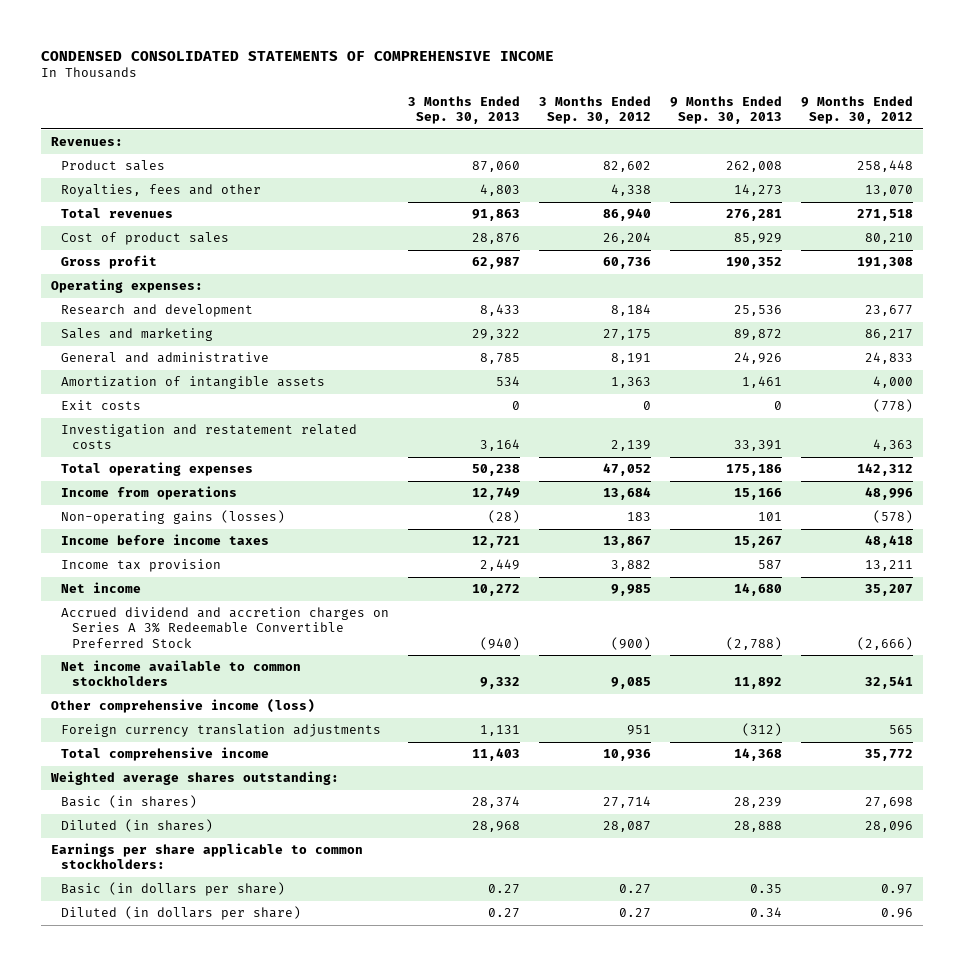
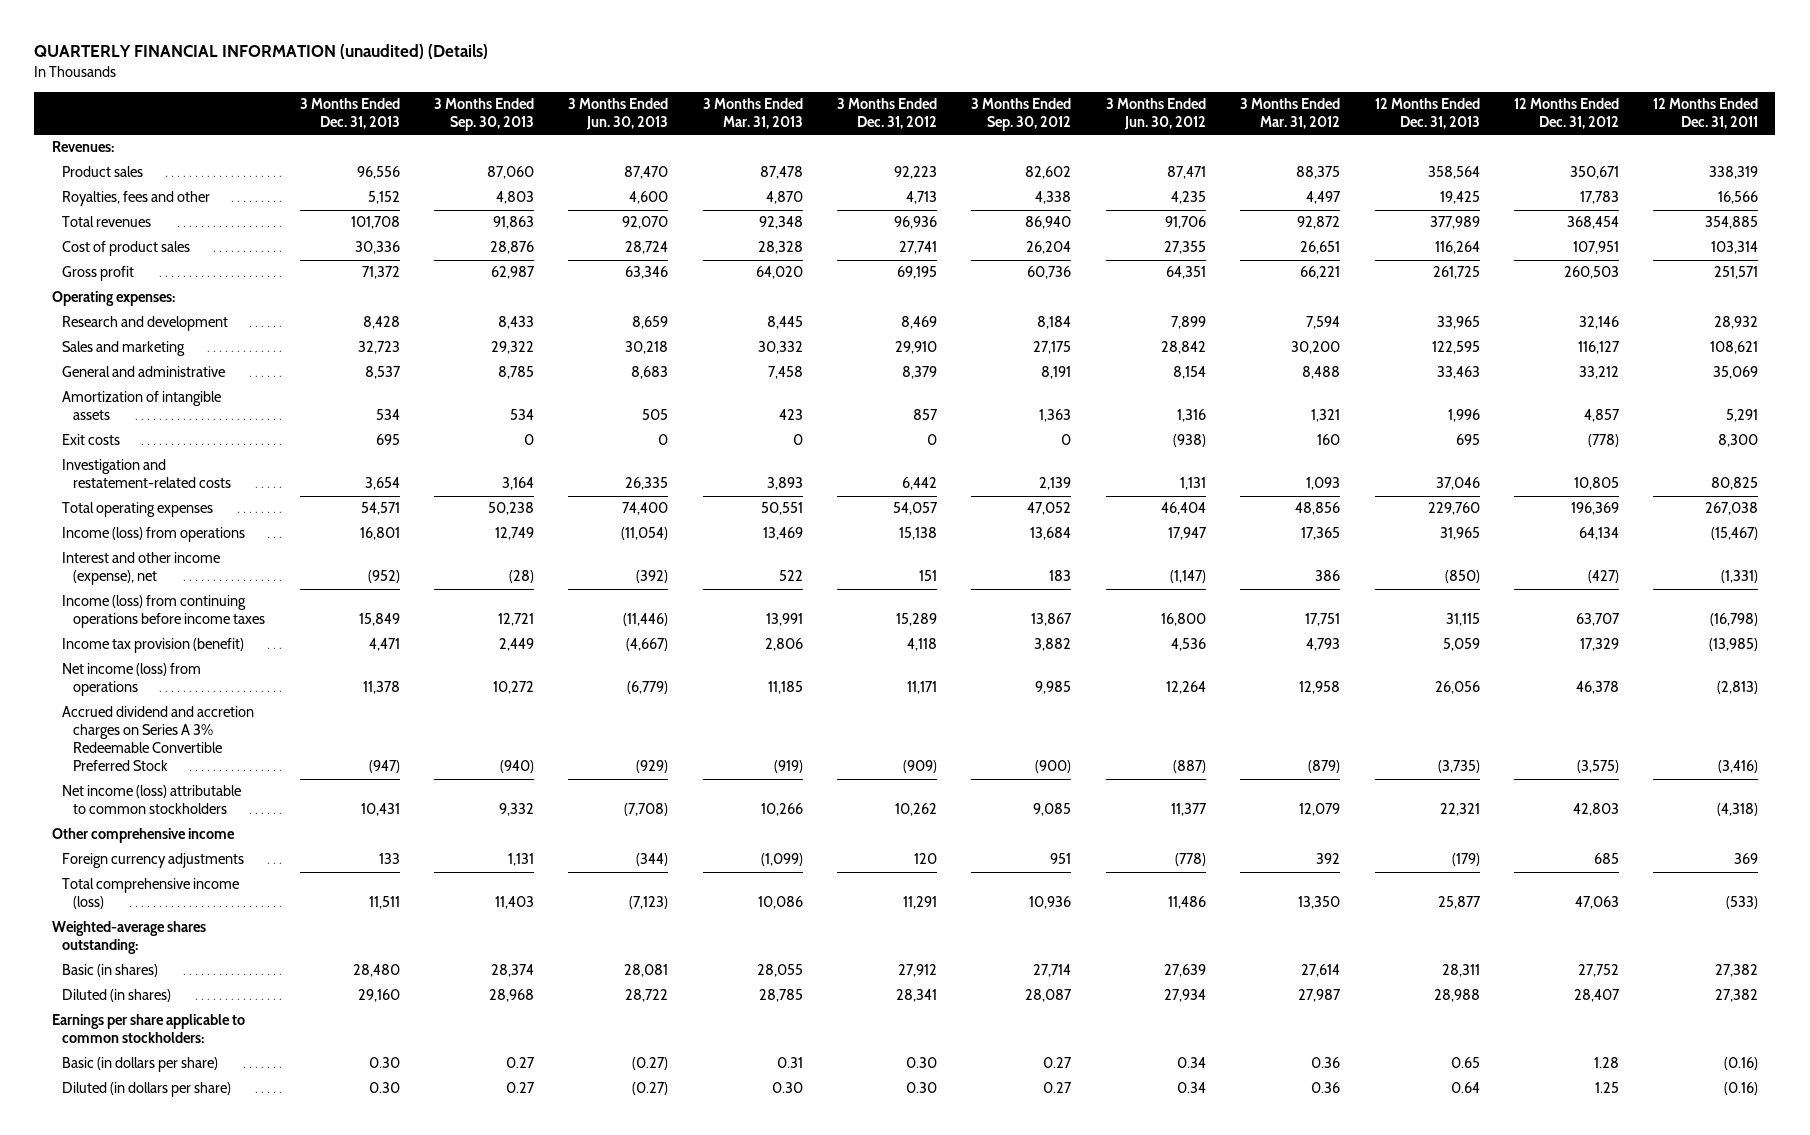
- CONDENSED CONSOLIDATED STATEMENTS OF COMPREHENSIVE INCOME
+ QUARTERLY FINANCIAL INFORMATION (unaudited) (Details)
- | 3 Months Ended Sep. 30, 2013 | 3 Months Ended Sep. 30, 2012 | 9 Months Ended Sep. 30, 2013 | 9 Months Ended Sep. 30, 2012
+ | 3 Months Ended Dec. 31, 2013 | 3 Months Ended Sep. 30, 2013 | 3 Months Ended Jun. 30, 2013 | 3 Months Ended Mar. 31, 2013 | 3 Months Ended Dec. 31, 2012 | 3 Months Ended Sep. 30, 2012 | 3 Months Ended Jun. 30, 2012 | 3 Months Ended Mar. 31, 2012 | 12 Months Ended Dec. 31, 2013 | 12 Months Ended Dec. 31, 2012 | 12 Months Ended Dec. 31, 2011
- Investigation and restatement related costs | 3,164 | 2,139 | 33,391 | 4,363
+ Investigation and restatement-related costs | 3,654 | 3,164 | 26,335 | 3,893 | 6,442 | 2,139 | 1,131 | 1,093 | 37,046 | 10,805 | 80,825
- Income from operations | 12,749 | 13,684 | 15,166 | 48,996
- Non-operating gains (losses) | (28) | 183 | 101 | (578)
- Income before income taxes | 12,721 | 13,867 | 15,267 | 48,418
- Income tax provision | 2,449 | 3,882 | 587 | 13,211
- Net income | 10,272 | 9,985 | 14,680 | 35,207
+ Income (loss) from operations | 16,801 | 12,749 | (11,054) | 13,469 | 15,138 | 13,684 | 17,947 | 17,365 | 31,965 | 64,134 | (15,467)
+ Interest and other income (expense), net | (952) | (28) | (392) | 522 | 151 | 183 | (1,147) | 386 | (850) | (427) | (1,331)
+ Income (loss) from continuing operations before income taxes | 15,849 | 12,721 | (11,446) | 13,991 | 15,289 | 13,867 | 16,800 | 17,751 | 31,115 | 63,707 | (16,798)
+ Income tax provision (benefit) | 4,471 | 2,449 | (4,667) | 2,806 | 4,118 | 3,882 | 4,536 | 4,793 | 5,059 | 17,329 | (13,985)
+ Net income (loss) from operations | 11,378 | 10,272 | (6,779) | 11,185 | 11,171 | 9,985 | 12,264 | 12,958 | 26,056 | 46,378 | (2,813)
- Net income available to common stockholders | 9,332 | 9,085 | 11,892 | 32,541
- Other comprehensive income (loss)
- Foreign currency translation adjustments | 1,131 | 951 | (312) | 565
- Total comprehensive income | 11,403 | 10,936 | 14,368 | 35,772
- Weighted average shares outstanding:
+ Net income (loss) attributable to common stockholders | 10,431 | 9,332 | (7,708) | 10,266 | 10,262 | 9,085 | 11,377 | 12,079 | 22,321 | 42,803 | (4,318)
+ Other comprehensive income
+ Foreign currency adjustments | 133 | 1,131 | (344) | (1,099) | 120 | 951 | (778) | 392 | (179) | 685 | 369
+ Total comprehensive income (loss) | 11,511 | 11,403 | (7,123) | 10,086 | 11,291 | 10,936 | 11,486 | 13,350 | 25,877 | 47,063 | (533)
+ Weighted-average shares outstanding:

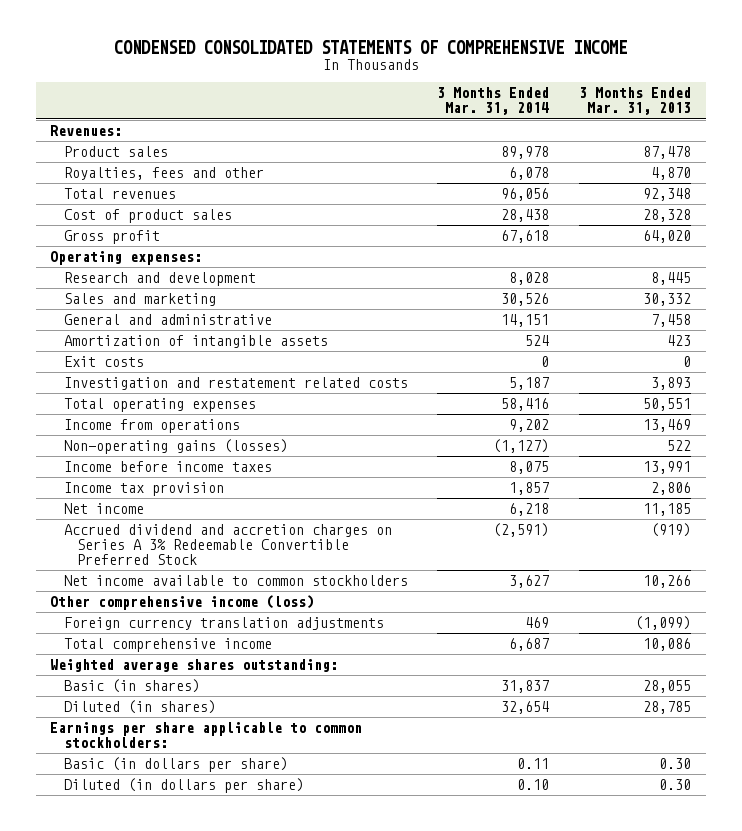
- QUARTERLY FINANCIAL INFORMATION (unaudited) (Details)
+ CONDENSED CONSOLIDATED STATEMENTS OF COMPREHENSIVE INCOME
- | 3 Months Ended Dec. 31, 2013 | 3 Months Ended Sep. 30, 2013 | 3 Months Ended Jun. 30, 2013 | 3 Months Ended Mar. 31, 2013 | 3 Months Ended Dec. 31, 2012 | 3 Months Ended Sep. 30, 2012 | 3 Months Ended Jun. 30, 2012 | 3 Months Ended Mar. 31, 2012 | 12 Months Ended Dec. 31, 2013 | 12 Months Ended Dec. 31, 2012 | 12 Months Ended Dec. 31, 2011
+ | 3 Months Ended Mar. 31, 2014 | 3 Months Ended Mar. 31, 2013
- Investigation and restatement-related costs | 3,654 | 3,164 | 26,335 | 3,893 | 6,442 | 2,139 | 1,131 | 1,093 | 37,046 | 10,805 | 80,825
+ Investigation and restatement related costs | 5,187 | 3,893
- Income (loss) from operations | 16,801 | 12,749 | (11,054) | 13,469 | 15,138 | 13,684 | 17,947 | 17,365 | 31,965 | 64,134 | (15,467)
- Interest and other income (expense), net | (952) | (28) | (392) | 522 | 151 | 183 | (1,147) | 386 | (850) | (427) | (1,331)
- Income (loss) from continuing operations before income taxes | 15,849 | 12,721 | (11,446) | 13,991 | 15,289 | 13,867 | 16,800 | 17,751 | 31,115 | 63,707 | (16,798)
- Income tax provision (benefit) | 4,471 | 2,449 | (4,667) | 2,806 | 4,118 | 3,882 | 4,536 | 4,793 | 5,059 | 17,329 | (13,985)
- Net income (loss) from operations | 11,378 | 10,272 | (6,779) | 11,185 | 11,171 | 9,985 | 12,264 | 12,958 | 26,056 | 46,378 | (2,813)
+ Income from operations | 9,202 | 13,469
+ Non-operating gains (losses) | (1,127) | 522
+ Income before income taxes | 8,075 | 13,991
+ Income tax provision | 1,857 | 2,806
+ Net income | 6,218 | 11,185
- Net income (loss) attributable to common stockholders | 10,431 | 9,332 | (7,708) | 10,266 | 10,262 | 9,085 | 11,377 | 12,079 | 22,321 | 42,803 | (4,318)
- Other comprehensive income
- Foreign currency adjustments | 133 | 1,131 | (344) | (1,099) | 120 | 951 | (778) | 392 | (179) | 685 | 369
- Total comprehensive income (loss) | 11,511 | 11,403 | (7,123) | 10,086 | 11,291 | 10,936 | 11,486 | 13,350 | 25,877 | 47,063 | (533)
- Weighted-average shares outstanding:
+ Net income available to common stockholders | 3,627 | 10,266
+ Other comprehensive income (loss)
+ Foreign currency translation adjustments | 469 | (1,099)
+ Total comprehensive income | 6,687 | 10,086
+ Weighted average shares outstanding:
- Basic (in dollars per share) | 0.30 | 0.27 | (0.27) | 0.31 | 0.30 | 0.27 | 0.34 | 0.36 | 0.65 | 1.28 | (0.16)
+ Basic (in dollars per share) | 0.11 | 0.30

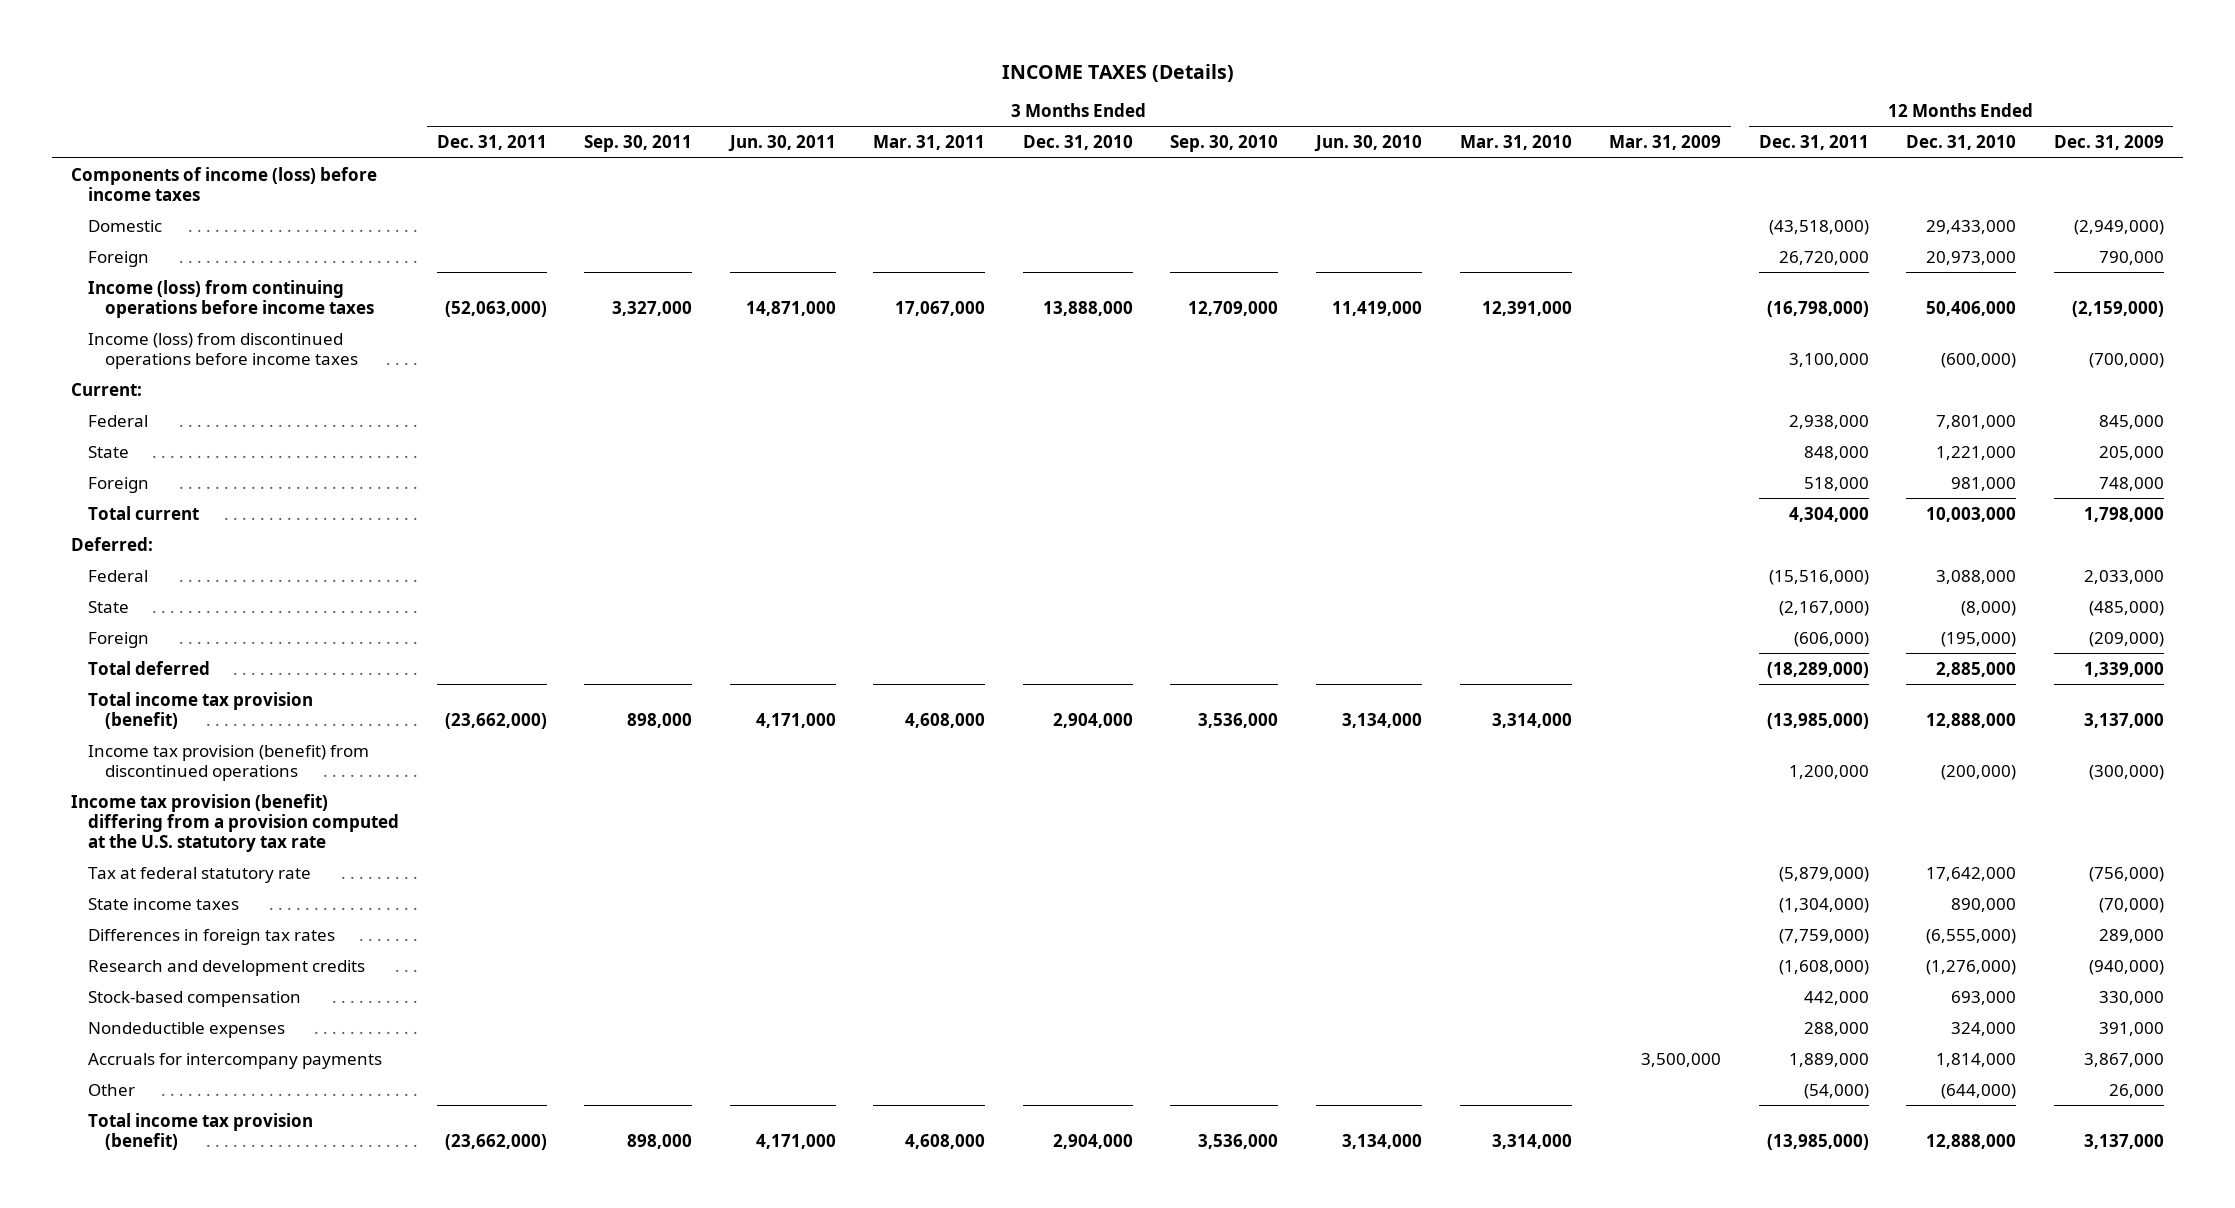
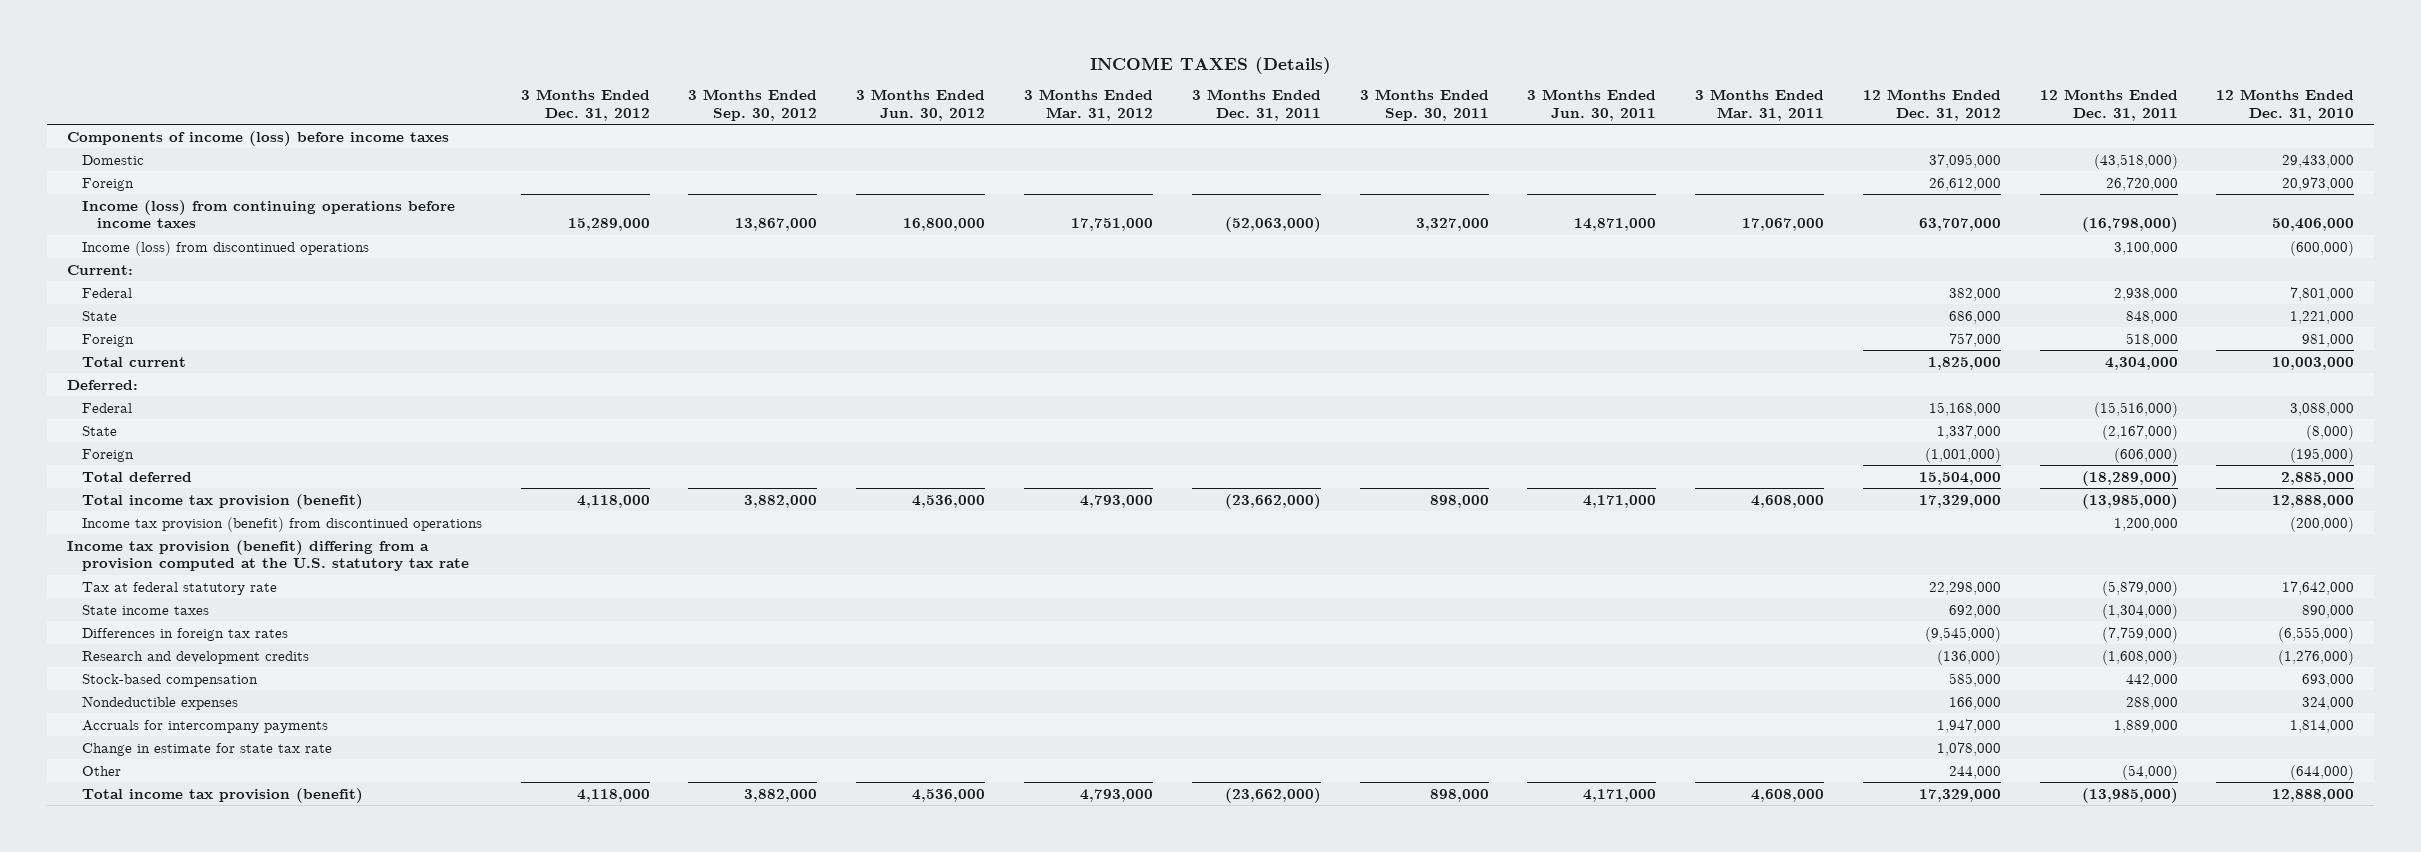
- | 3 Months Ended Dec. 31, 2011 | 3 Months Ended Sep. 30, 2011 | 3 Months Ended Jun. 30, 2011 | 3 Months Ended Mar. 31, 2011 | 3 Months Ended Dec. 31, 2010 | 3 Months Ended Sep. 30, 2010 | 3 Months Ended Jun. 30, 2010 | 3 Months Ended Mar. 31, 2010 | 3 Months Ended Mar. 31, 2009 | 12 Months Ended Dec. 31, 2011 | 12 Months Ended Dec. 31, 2010 | 12 Months Ended Dec. 31, 2009
+ | 3 Months Ended Dec. 31, 2012 | 3 Months Ended Sep. 30, 2012 | 3 Months Ended Jun. 30, 2012 | 3 Months Ended Mar. 31, 2012 | 3 Months Ended Dec. 31, 2011 | 3 Months Ended Sep. 30, 2011 | 3 Months Ended Jun. 30, 2011 | 3 Months Ended Mar. 31, 2011 | 12 Months Ended Dec. 31, 2012 | 12 Months Ended Dec. 31, 2011 | 12 Months Ended Dec. 31, 2010
- Income (loss) from discontinued operations before income taxes | | | | | | | | | | 3,100,000 | (600,000) | (700,000)
+ Income (loss) from discontinued operations | | | | | | | | | | 3,100,000 | (600,000)
+ Change in estimate for state tax rate | | | | | | | | | 1,078,000 | |

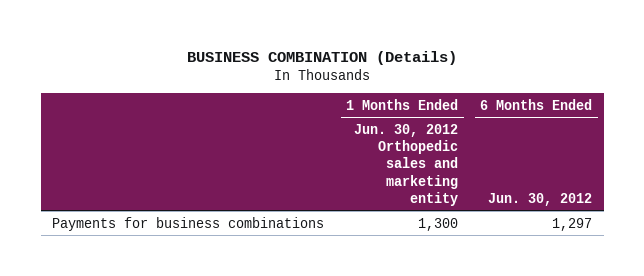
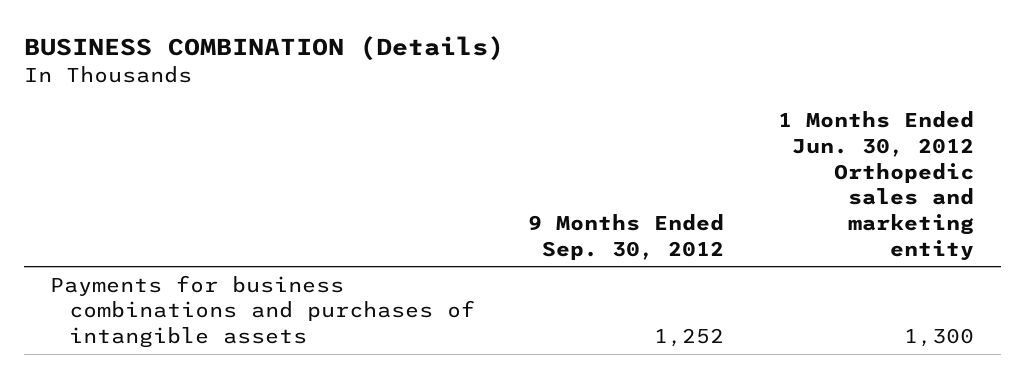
- | 1 Months Ended Jun. 30, 2012 Orthopedic sales and marketing entity | 6 Months Ended Jun. 30, 2012
+ | 9 Months Ended Sep. 30, 2012 | 1 Months Ended Jun. 30, 2012 Orthopedic sales and marketing entity
- Payments for business combinations | 1,300 | 1,297
+ Payments for business combinations and purchases of intangible assets | 1,252 | 1,300

